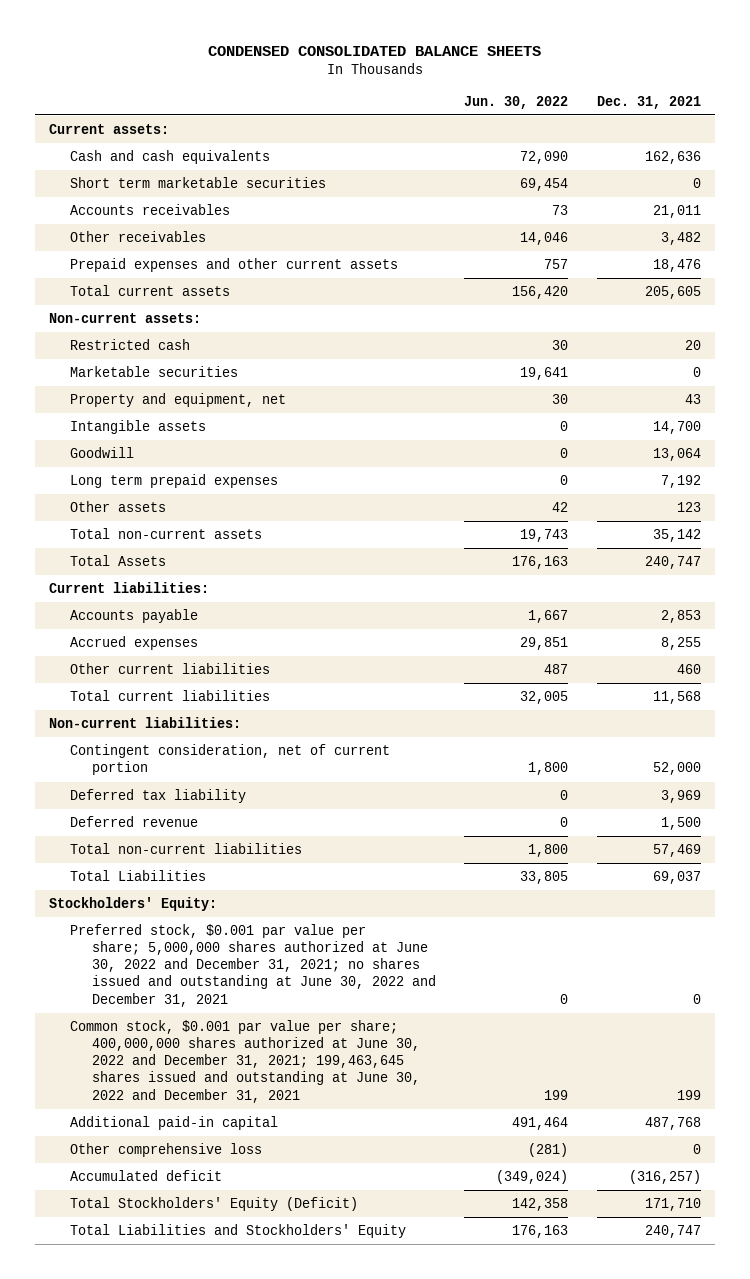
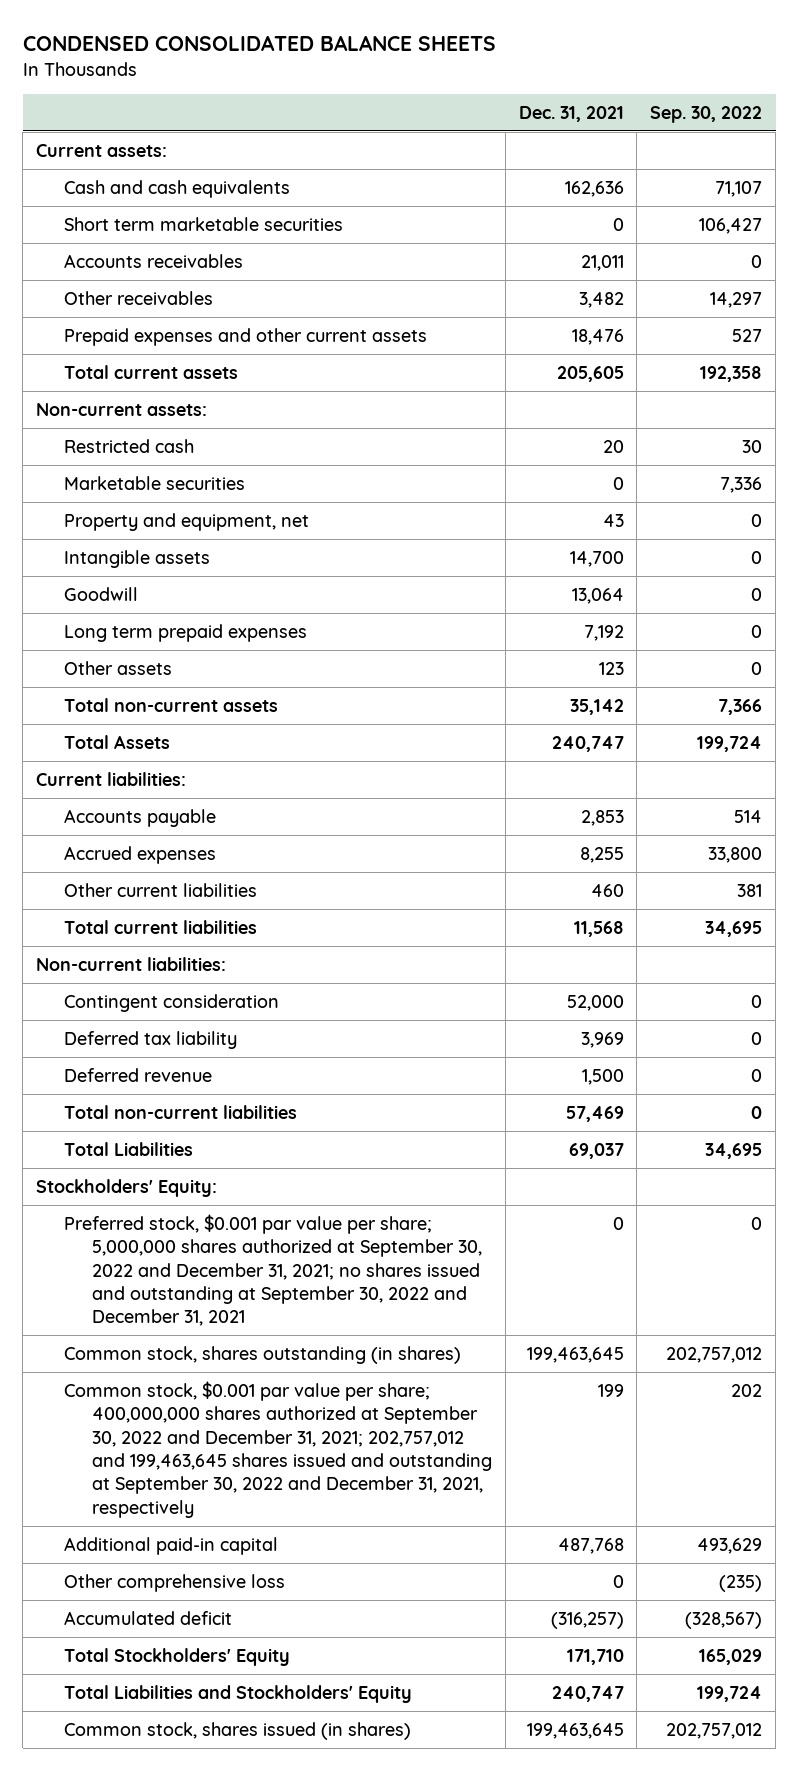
- | Jun. 30, 2022 | Dec. 31, 2021
+ | Dec. 31, 2021 | Sep. 30, 2022
- Contingent consideration, net of current portion | 1,800 | 52,000
+ Contingent consideration | 52,000 | 0
- Preferred stock, $0.001 par value per share; 5,000,000 shares authorized at June 30, 2022 and December 31, 2021; no shares issued and outstanding at June 30, 2022 and December 31, 2021 | 0 | 0
- Common stock, $0.001 par value per share; 400,000,000 shares authorized at June 30, 2022 and December 31, 2021; 199,463,645 shares issued and outstanding at June 30, 2022 and December 31, 2021 | 199 | 199
+ Preferred stock, $0.001 par value per share; 5,000,000 shares authorized at September 30, 2022 and December 31, 2021; no shares issued and outstanding at September 30, 2022 and December 31, 2021 | 0 | 0
+ Common stock, shares outstanding (in shares) | 199,463,645 | 202,757,012
+ Common stock, $0.001 par value per share; 400,000,000 shares authorized at September 30, 2022 and December 31, 2021; 202,757,012 and 199,463,645 shares issued and outstanding at September 30, 2022 and December 31, 2021, respectively | 199 | 202
- Total Stockholders' Equity (Deficit) | 142,358 | 171,710
+ Total Stockholders' Equity | 171,710 | 165,029
+ Common stock, shares issued (in shares) | 199,463,645 | 202,757,012

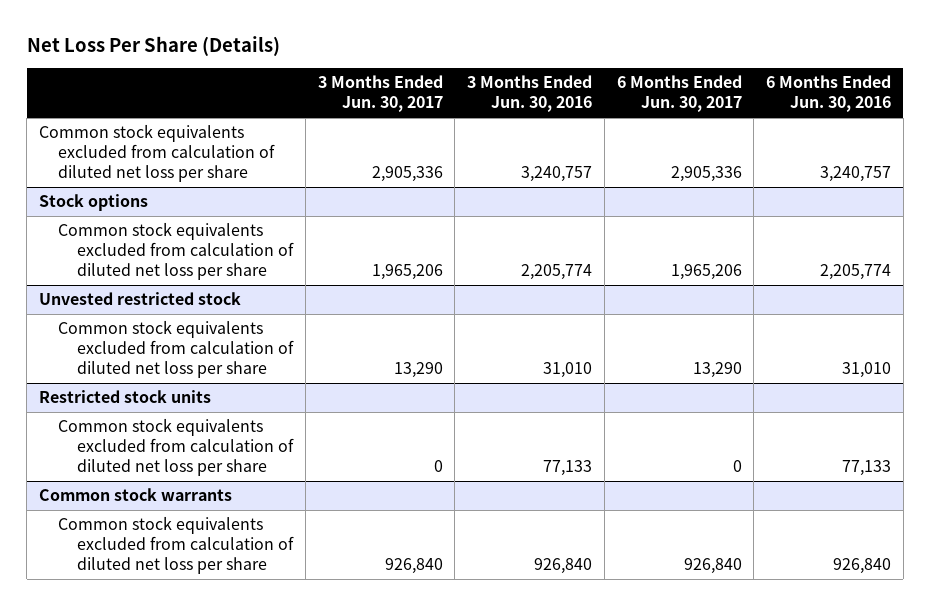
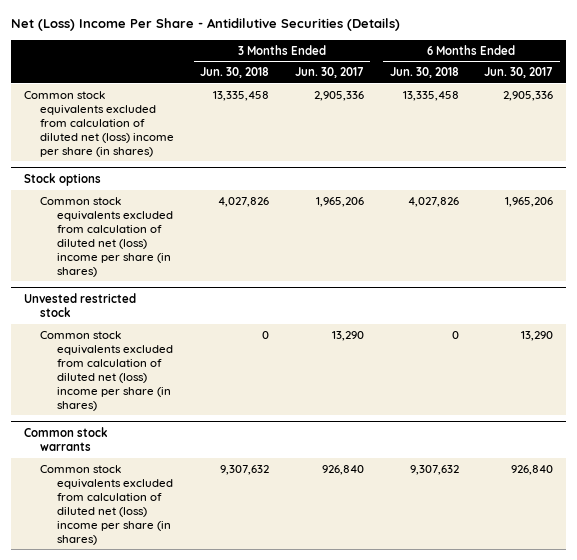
- Net Loss Per Share (Details)
+ Net (Loss) Income Per Share - Antidilutive Securities (Details)
- | 3 Months Ended Jun. 30, 2017 | 3 Months Ended Jun. 30, 2016 | 6 Months Ended Jun. 30, 2017 | 6 Months Ended Jun. 30, 2016
+ | 3 Months Ended Jun. 30, 2018 | 3 Months Ended Jun. 30, 2017 | 6 Months Ended Jun. 30, 2018 | 6 Months Ended Jun. 30, 2017
- Common stock equivalents excluded from calculation of diluted net loss per share | 2,905,336 | 3,240,757 | 2,905,336 | 3,240,757
+ Common stock equivalents excluded from calculation of diluted net (loss) income per share (in shares) | 13,335,458 | 2,905,336 | 13,335,458 | 2,905,336
@ Stock options
- Common stock equivalents excluded from calculation of diluted net loss per share | 1,965,206 | 2,205,774 | 1,965,206 | 2,205,774
+ Common stock equivalents excluded from calculation of diluted net (loss) income per share (in shares) | 4,027,826 | 1,965,206 | 4,027,826 | 1,965,206
@ Unvested restricted stock
- Common stock equivalents excluded from calculation of diluted net loss per share | 13,290 | 31,010 | 13,290 | 31,010
- Restricted stock units
- Common stock equivalents excluded from calculation of diluted net loss per share | 0 | 77,133 | 0 | 77,133
@ Unvested restricted stock
+ Common stock equivalents excluded from calculation of diluted net (loss) income per share (in shares) | 0 | 13,290 | 0 | 13,290
@ Common stock warrants
- Common stock equivalents excluded from calculation of diluted net loss per share | 926,840 | 926,840 | 926,840 | 926,840
+ Common stock equivalents excluded from calculation of diluted net (loss) income per share (in shares) | 9,307,632 | 926,840 | 9,307,632 | 926,840

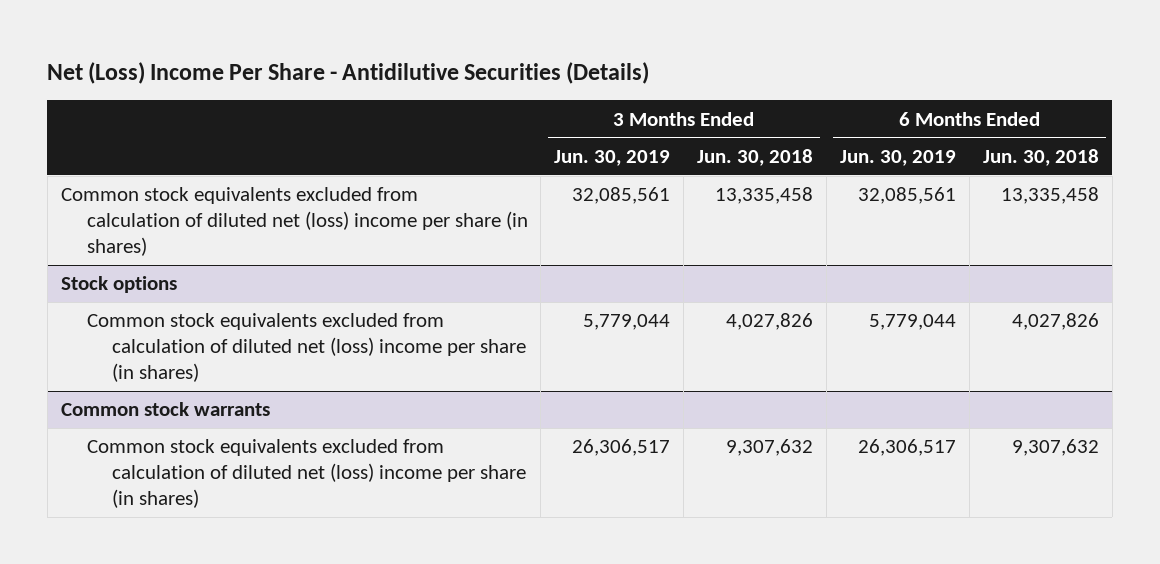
- | 3 Months Ended Jun. 30, 2018 | 3 Months Ended Jun. 30, 2017 | 6 Months Ended Jun. 30, 2018 | 6 Months Ended Jun. 30, 2017
+ | 3 Months Ended Jun. 30, 2019 | 3 Months Ended Jun. 30, 2018 | 6 Months Ended Jun. 30, 2019 | 6 Months Ended Jun. 30, 2018
- Unvested restricted stock
- Common stock equivalents excluded from calculation of diluted net (loss) income per share (in shares) | 0 | 13,290 | 0 | 13,290

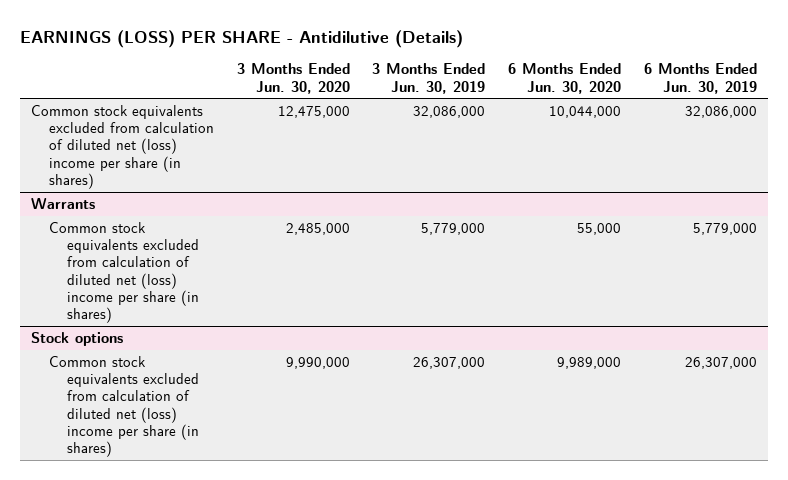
- Net (Loss) Income Per Share - Antidilutive Securities (Details)
+ EARNINGS (LOSS) PER SHARE - Antidilutive (Details)
- | 3 Months Ended Jun. 30, 2019 | 3 Months Ended Jun. 30, 2018 | 6 Months Ended Jun. 30, 2019 | 6 Months Ended Jun. 30, 2018
+ | 3 Months Ended Jun. 30, 2020 | 3 Months Ended Jun. 30, 2019 | 6 Months Ended Jun. 30, 2020 | 6 Months Ended Jun. 30, 2019
- Common stock equivalents excluded from calculation of diluted net (loss) income per share (in shares) | 32,085,561 | 13,335,458 | 32,085,561 | 13,335,458
+ Common stock equivalents excluded from calculation of diluted net (loss) income per share (in shares) | 12,475,000 | 32,086,000 | 10,044,000 | 32,086,000
+ Warrants
+ Common stock equivalents excluded from calculation of diluted net (loss) income per share (in shares) | 2,485,000 | 5,779,000 | 55,000 | 5,779,000
@ Stock options
- Common stock equivalents excluded from calculation of diluted net (loss) income per share (in shares) | 5,779,044 | 4,027,826 | 5,779,044 | 4,027,826
- Common stock warrants
- Common stock equivalents excluded from calculation of diluted net (loss) income per share (in shares) | 26,306,517 | 9,307,632 | 26,306,517 | 9,307,632
@ Stock options
+ Common stock equivalents excluded from calculation of diluted net (loss) income per share (in shares) | 9,990,000 | 26,307,000 | 9,989,000 | 26,307,000

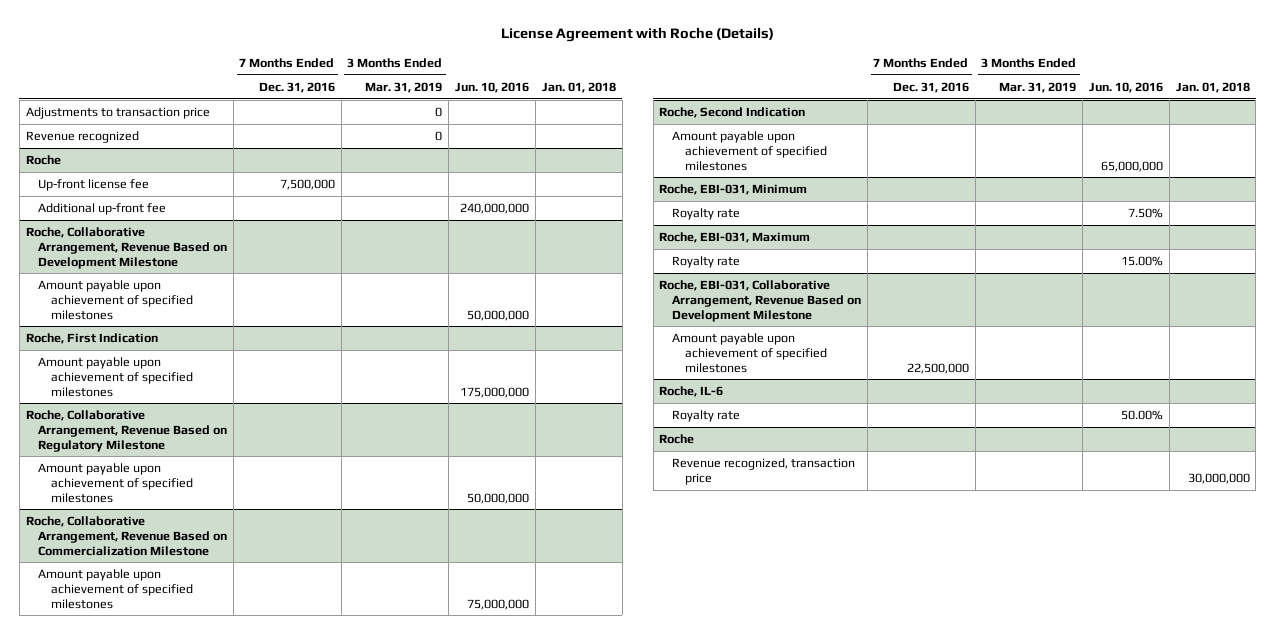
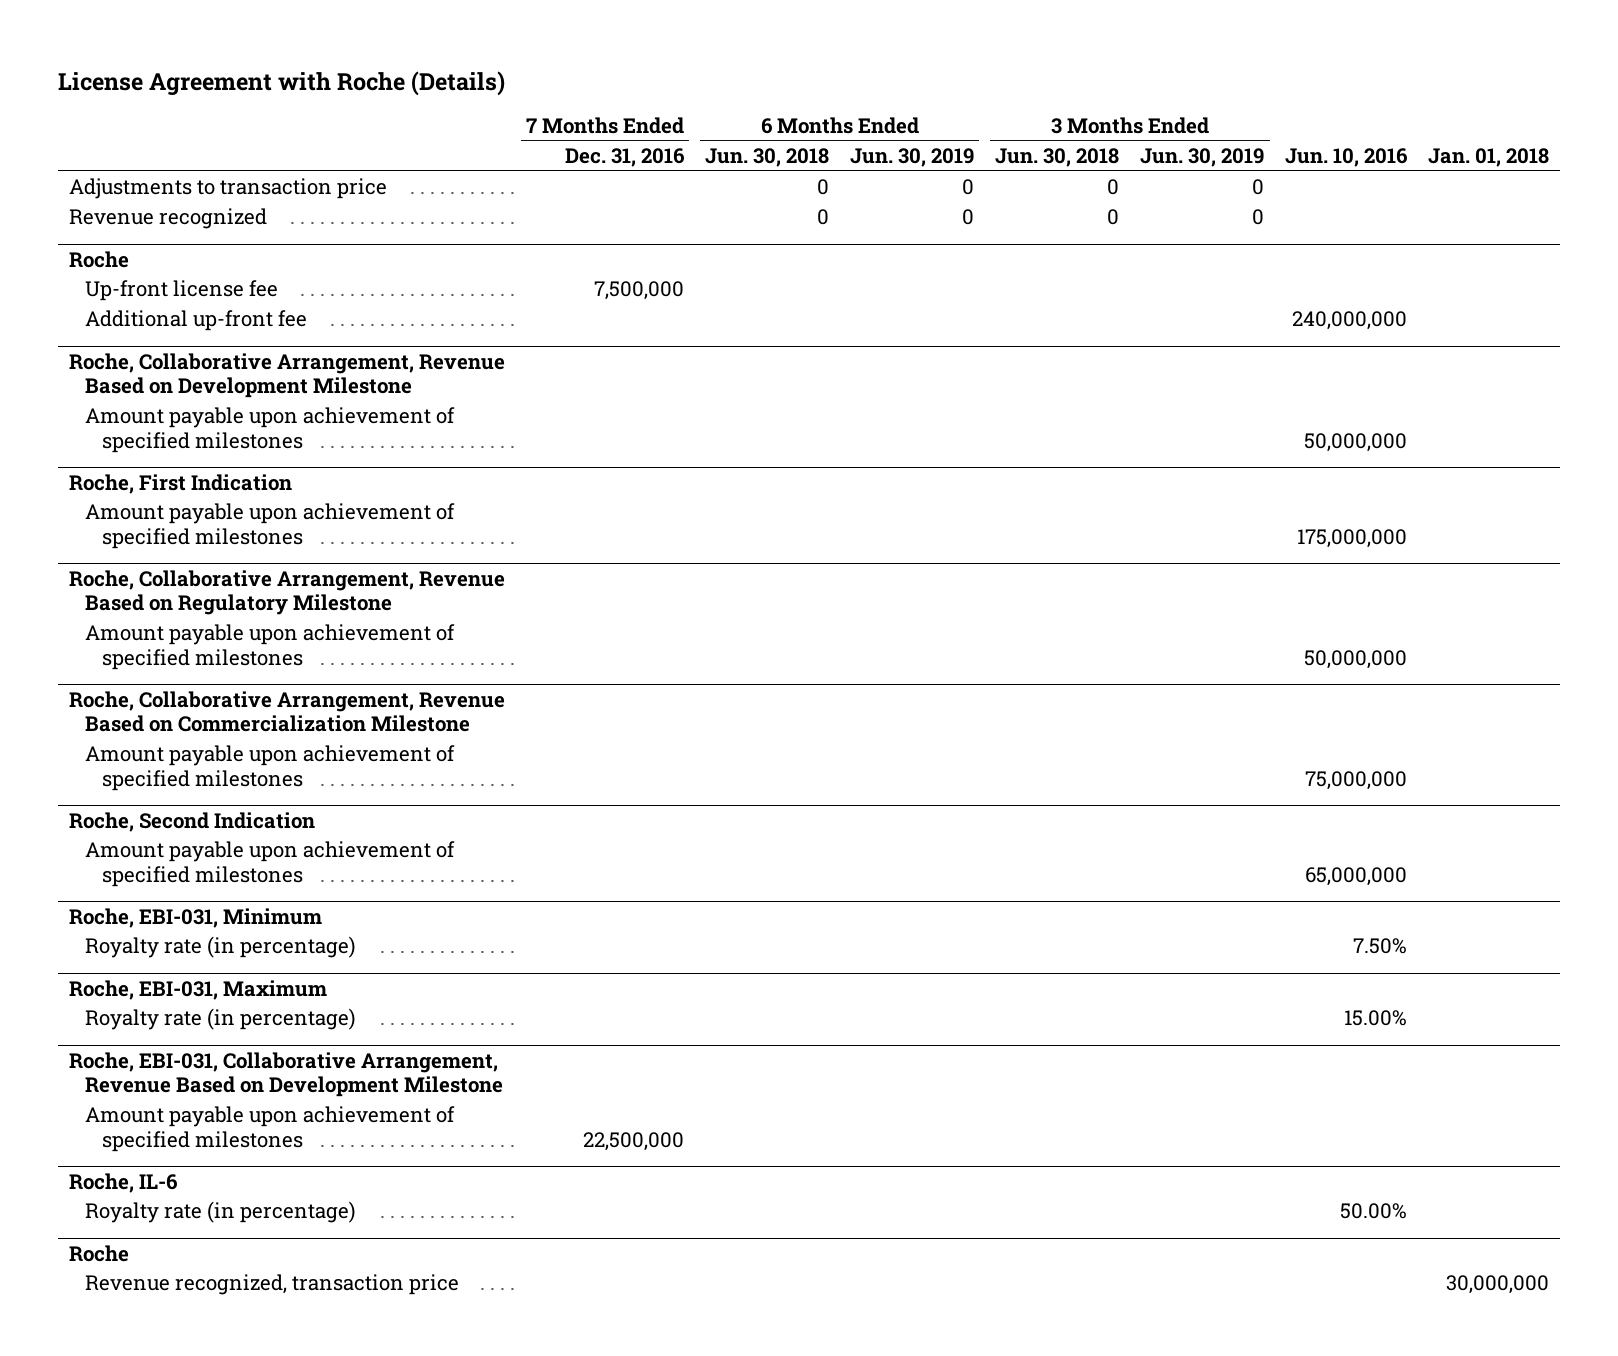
- | 7 Months Ended Dec. 31, 2016 | 3 Months Ended Mar. 31, 2019 | Jun. 10, 2016 | Jan. 01, 2018
+ | 7 Months Ended Dec. 31, 2016 | 6 Months Ended Jun. 30, 2018 | 6 Months Ended Jun. 30, 2019 | 3 Months Ended Jun. 30, 2018 | 3 Months Ended Jun. 30, 2019 | Jun. 10, 2016 | Jan. 01, 2018
@ Roche, EBI-031, Minimum
- Royalty rate | | | 7.50% |
+ Royalty rate (in percentage) | | | | | | 7.50% |
@ Roche, EBI-031, Maximum
- Royalty rate | | | 15.00% |
+ Royalty rate (in percentage) | | | | | | 15.00% |
@ Roche, IL-6
- Royalty rate | | | 50.00% |
+ Royalty rate (in percentage) | | | | | | 50.00% |

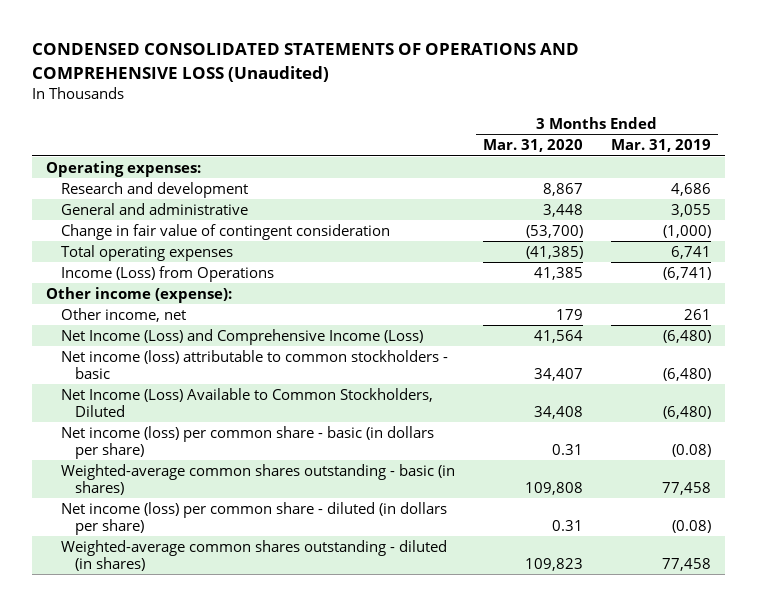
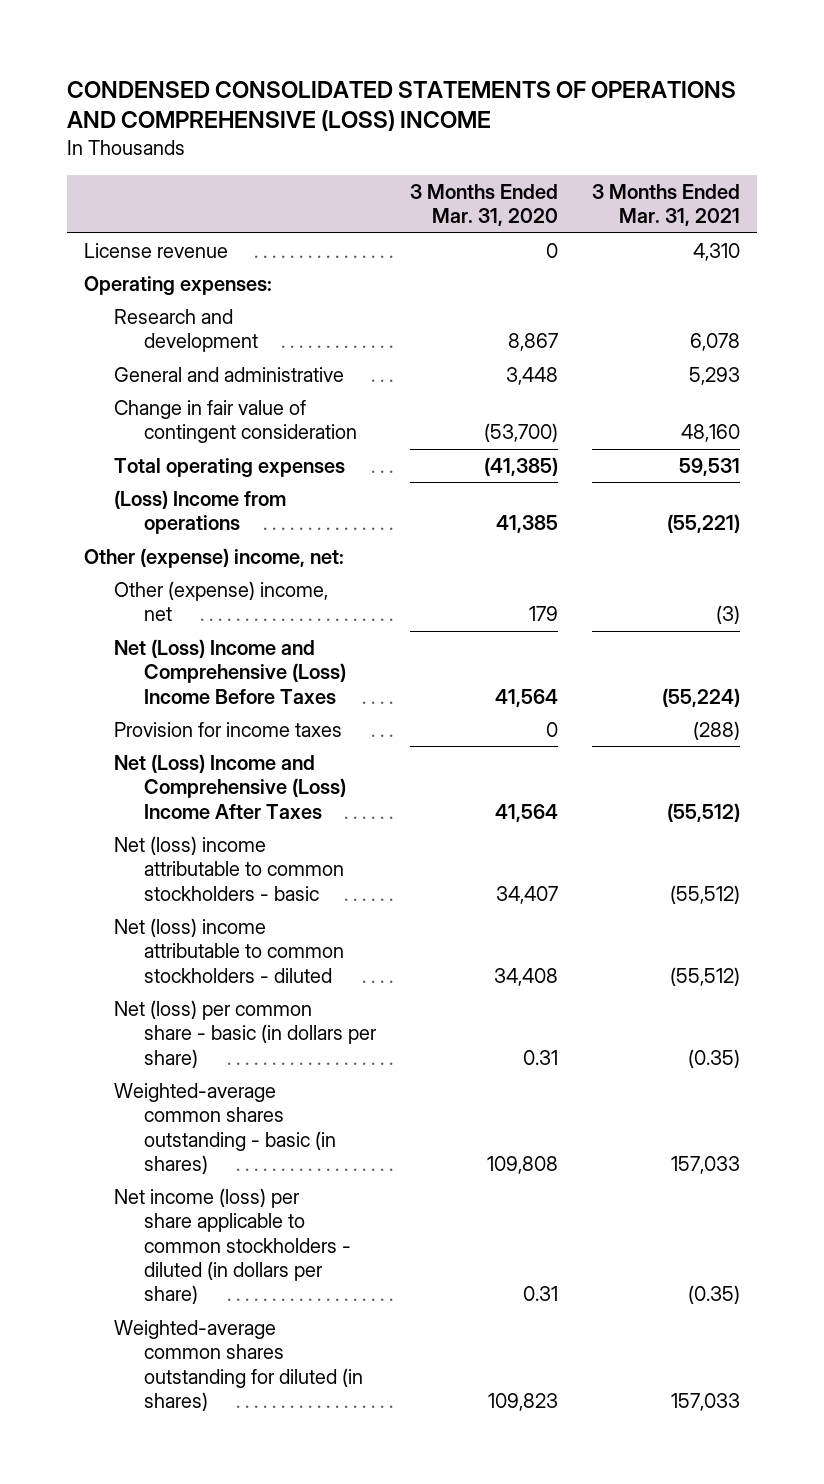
- CONDENSED CONSOLIDATED STATEMENTS OF OPERATIONS AND COMPREHENSIVE LOSS (Unaudited)
+ CONDENSED CONSOLIDATED STATEMENTS OF OPERATIONS AND COMPREHENSIVE (LOSS) INCOME
- | 3 Months Ended Mar. 31, 2020 | 3 Months Ended Mar. 31, 2019
+ | 3 Months Ended Mar. 31, 2020 | 3 Months Ended Mar. 31, 2021
+ License revenue | 0 | 4,310
- Income (Loss) from Operations | 41,385 | (6,741)
- Other income (expense):
- Other income, net | 179 | 261
- Net Income (Loss) and Comprehensive Income (Loss) | 41,564 | (6,480)
- Net income (loss) attributable to common stockholders - basic | 34,407 | (6,480)
- Net Income (Loss) Available to Common Stockholders, Diluted | 34,408 | (6,480)
- Net income (loss) per common share - basic (in dollars per share) | 0.31 | (0.08)
+ (Loss) Income from operations | 41,385 | (55,221)
+ Other (expense) income, net:
+ Other (expense) income, net | 179 | (3)
+ Net (Loss) Income and Comprehensive (Loss) Income Before Taxes | 41,564 | (55,224)
+ Provision for income taxes | 0 | (288)
+ Net (Loss) Income and Comprehensive (Loss) Income After Taxes | 41,564 | (55,512)
+ Net (loss) income attributable to common stockholders - basic | 34,407 | (55,512)
+ Net (loss) income attributable to common stockholders - diluted | 34,408 | (55,512)
+ Net (loss) per common share - basic (in dollars per share) | 0.31 | (0.35)
- Net income (loss) per common share - diluted (in dollars per share) | 0.31 | (0.08)
- Weighted-average common shares outstanding - diluted (in shares) | 109,823 | 77,458
+ Net income (loss) per share applicable to common stockholders - diluted (in dollars per share) | 0.31 | (0.35)
+ Weighted-average common shares outstanding for diluted (in shares) | 109,823 | 157,033

